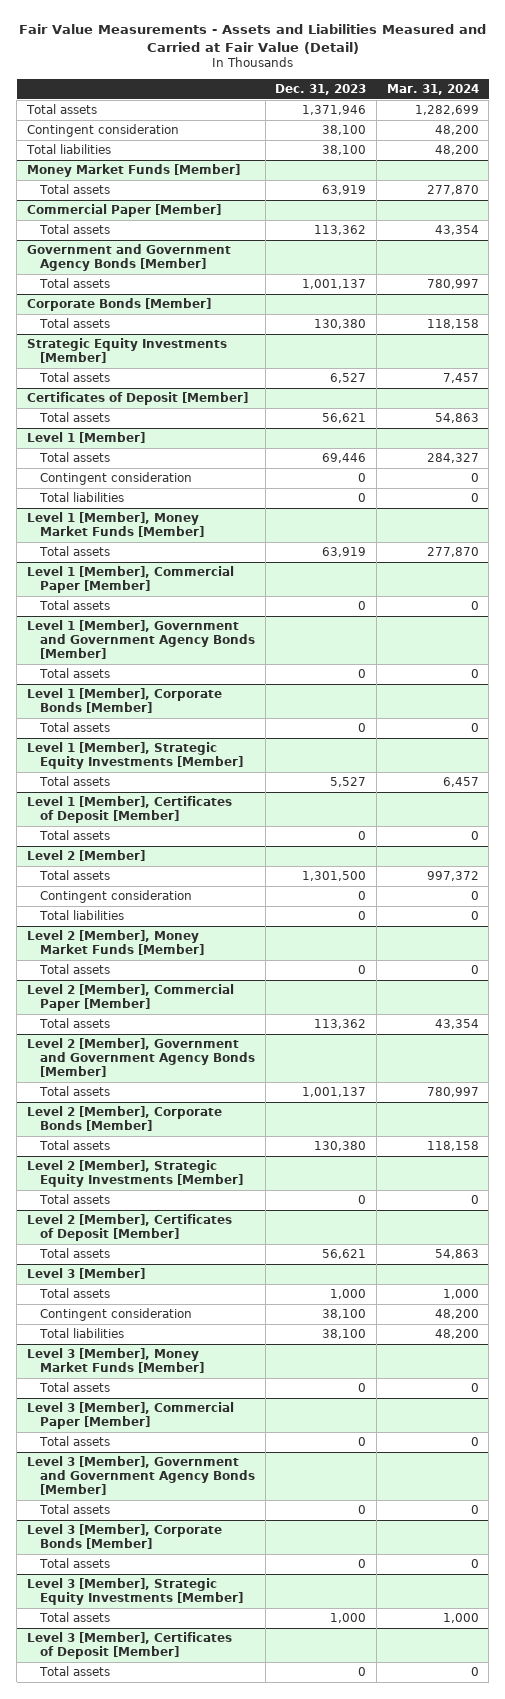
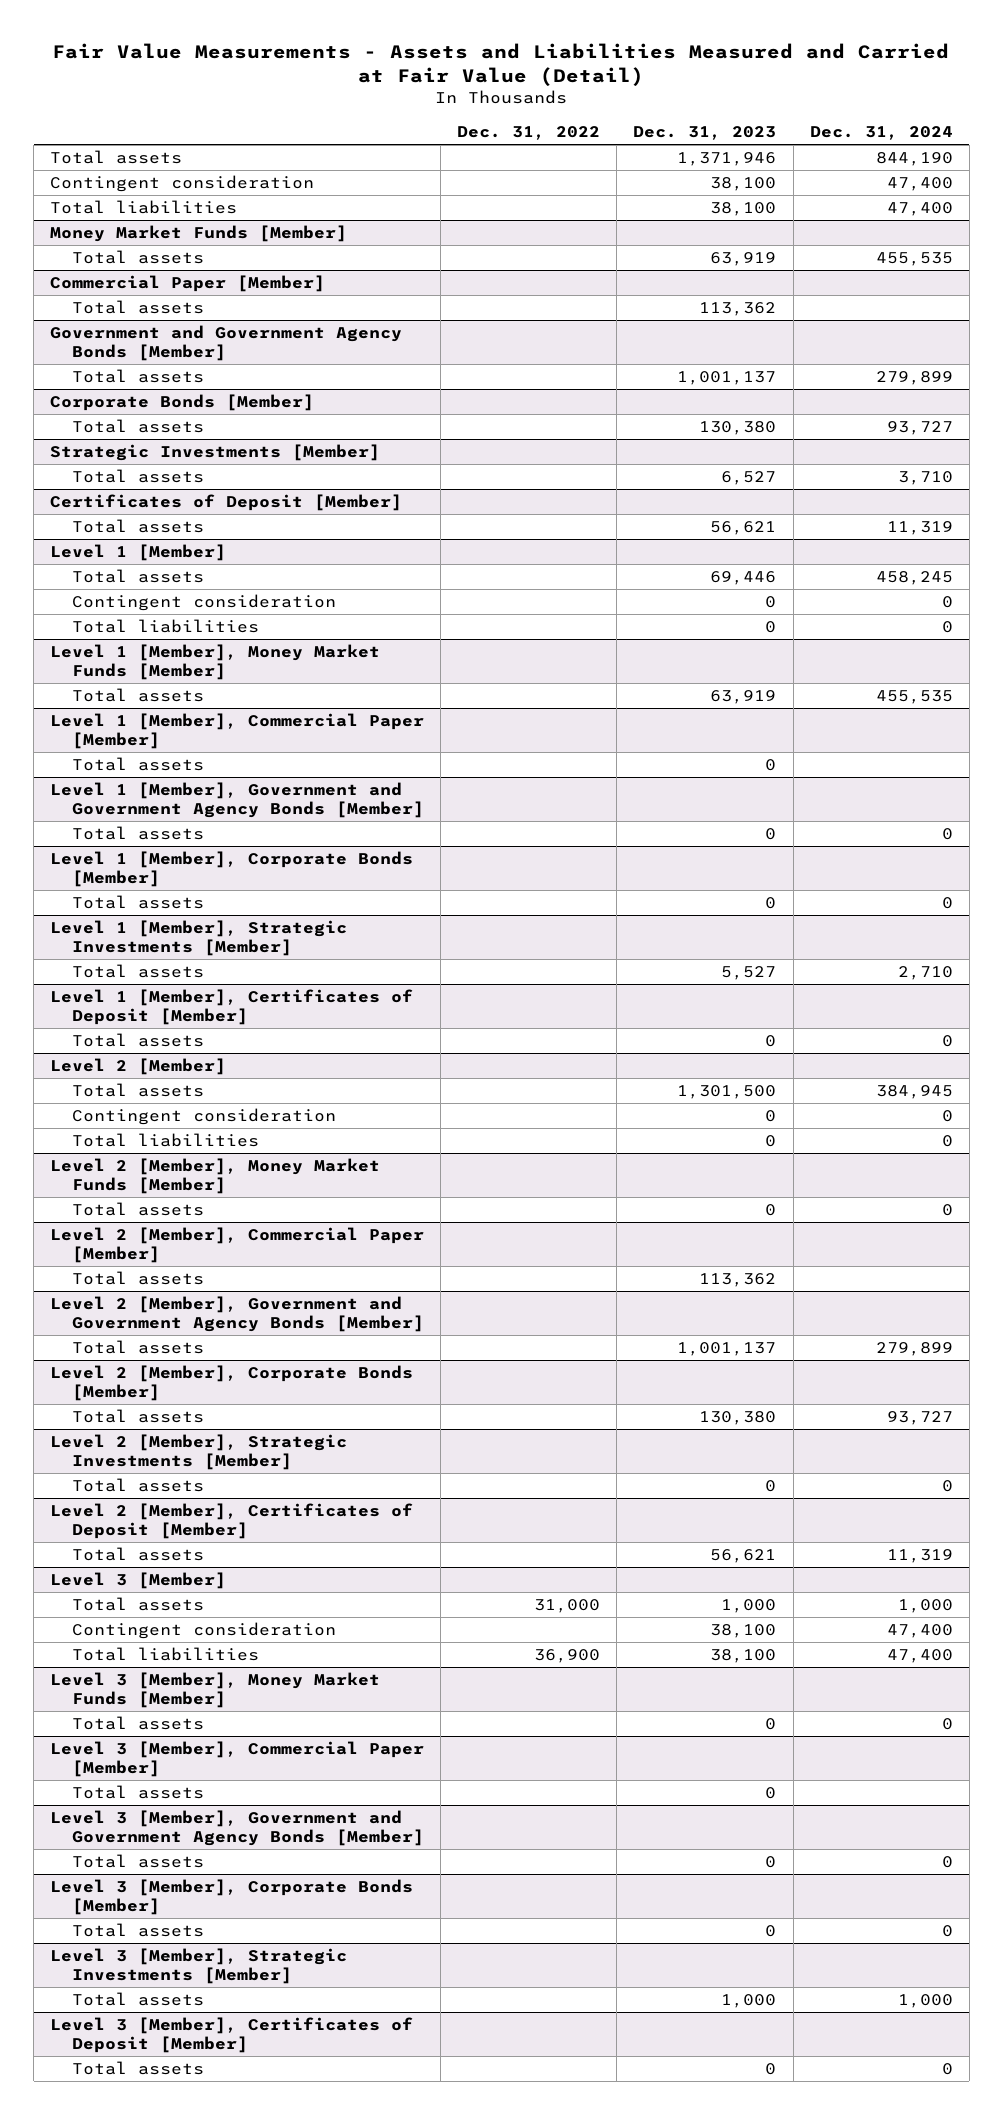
- | Dec. 31, 2023 | Mar. 31, 2024
+ | Dec. 31, 2022 | Dec. 31, 2023 | Dec. 31, 2024
- Strategic Equity Investments [Member]
+ Strategic Investments [Member]
- Level 1 [Member], Strategic Equity Investments [Member]
+ Level 1 [Member], Strategic Investments [Member]
- Level 2 [Member], Strategic Equity Investments [Member]
+ Level 2 [Member], Strategic Investments [Member]
- Level 3 [Member], Strategic Equity Investments [Member]
+ Level 3 [Member], Strategic Investments [Member]

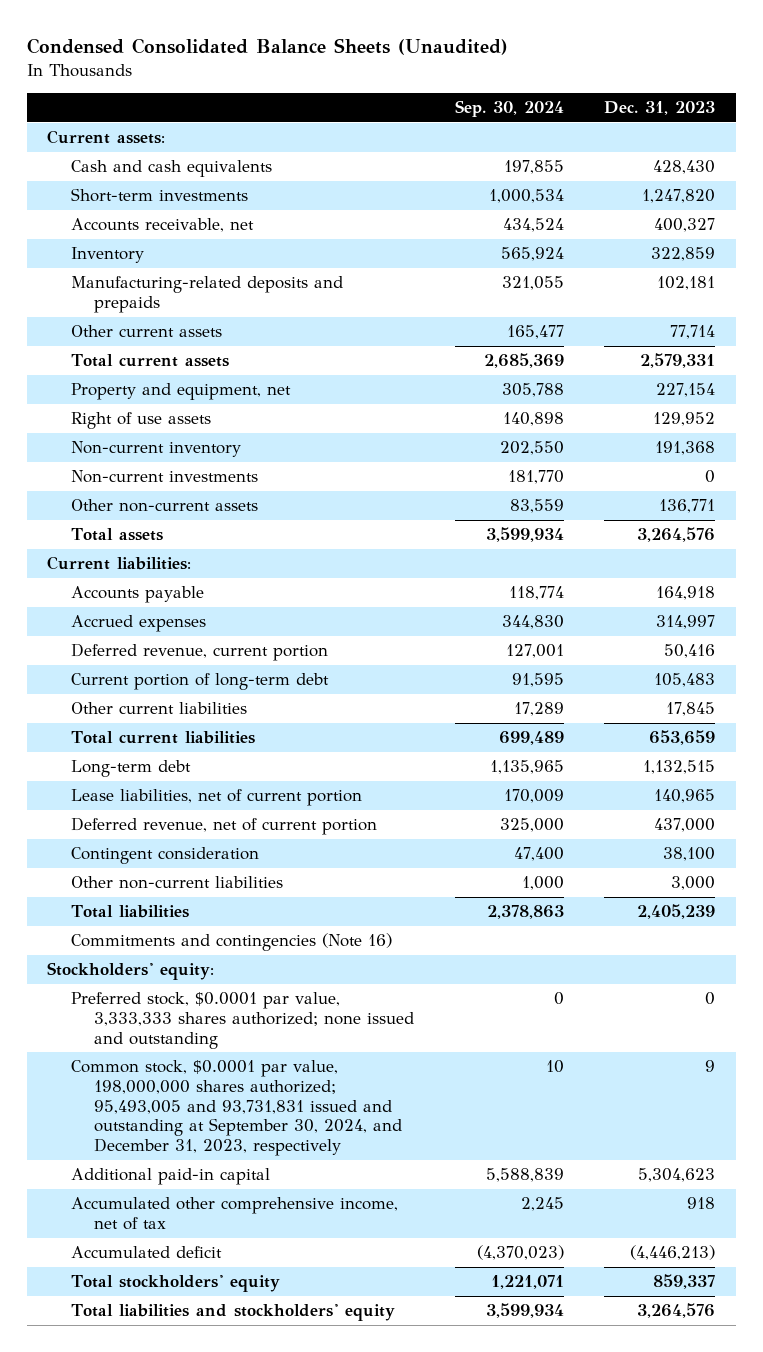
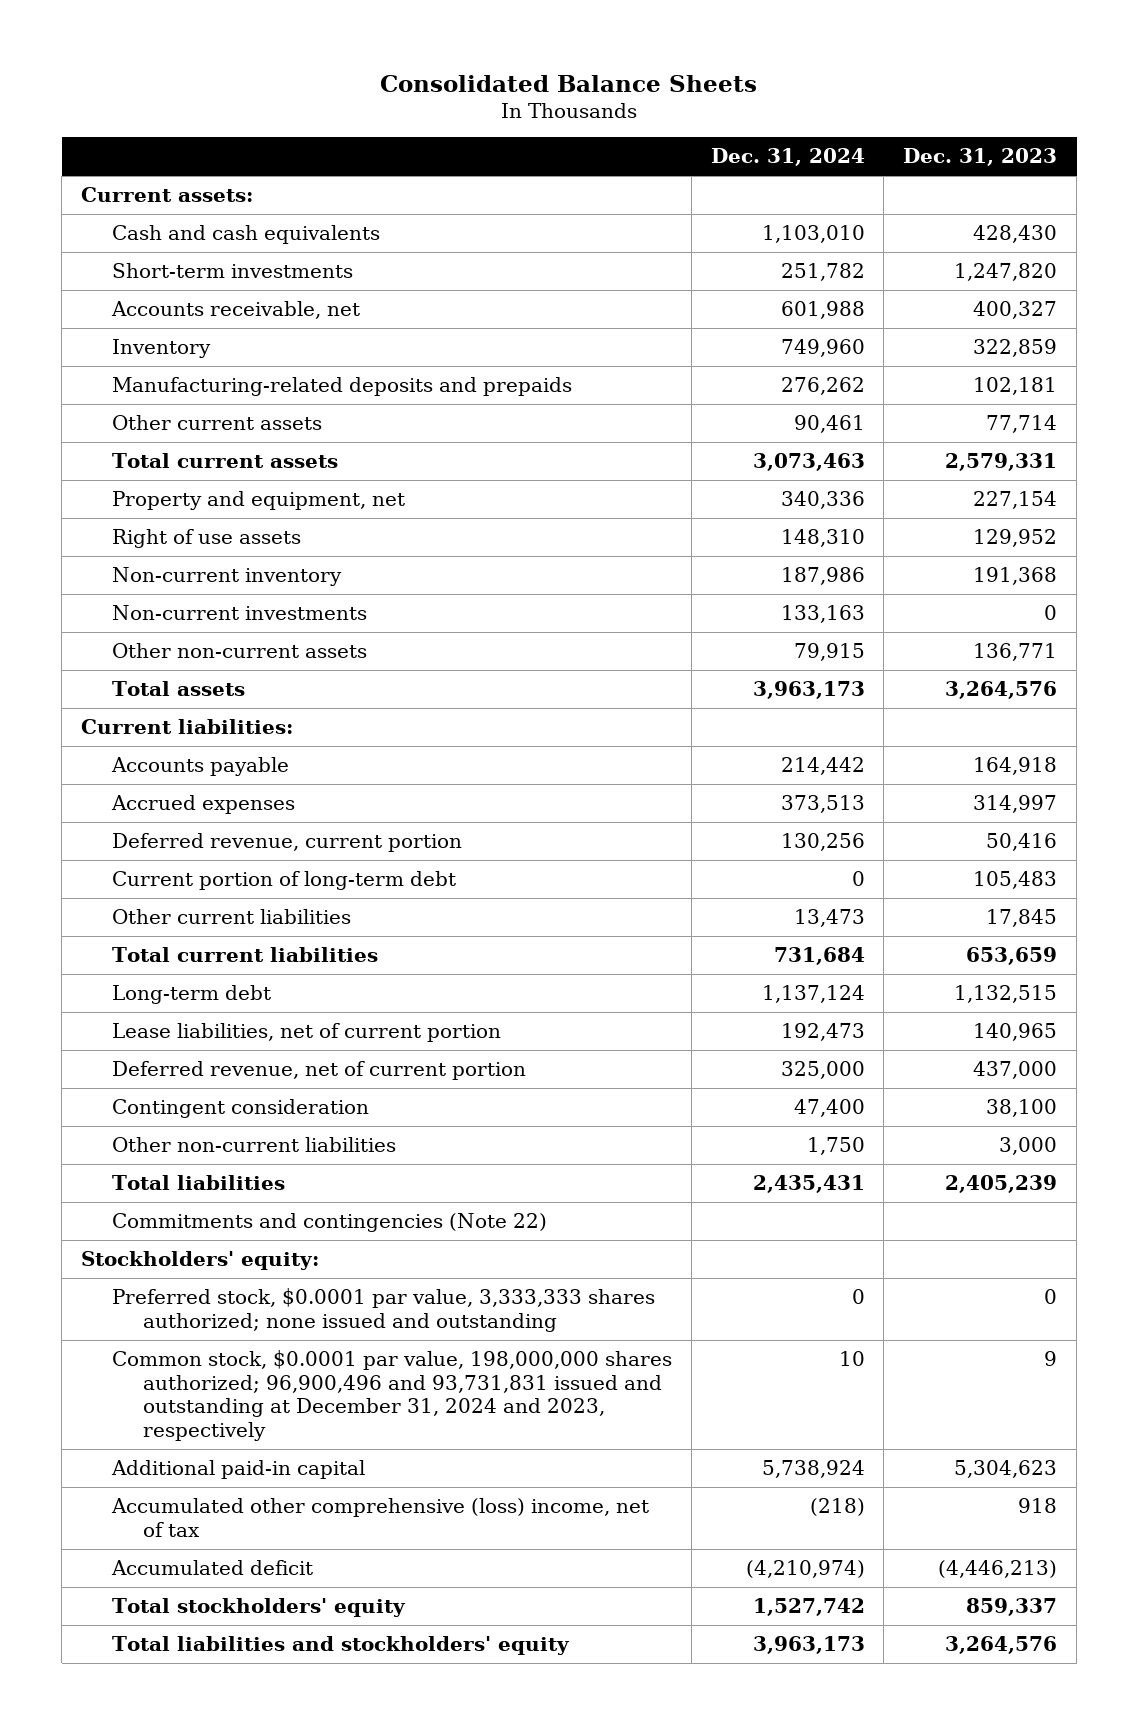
- Condensed Consolidated Balance Sheets (Unaudited)
+ Consolidated Balance Sheets
- | Sep. 30, 2024 | Dec. 31, 2023
+ | Dec. 31, 2024 | Dec. 31, 2023
- Commitments and contingencies (Note 16)
+ Commitments and contingencies (Note 22)
- Common stock, $0.0001 par value, 198,000,000 shares authorized; 95,493,005 and 93,731,831 issued and outstanding at September 30, 2024, and December 31, 2023, respectively | 10 | 9
+ Common stock, $0.0001 par value, 198,000,000 shares authorized; 96,900,496 and 93,731,831 issued and outstanding at December 31, 2024 and 2023, respectively | 10 | 9
- Accumulated other comprehensive income, net of tax | 2,245 | 918
+ Accumulated other comprehensive (loss) income, net of tax | (218) | 918

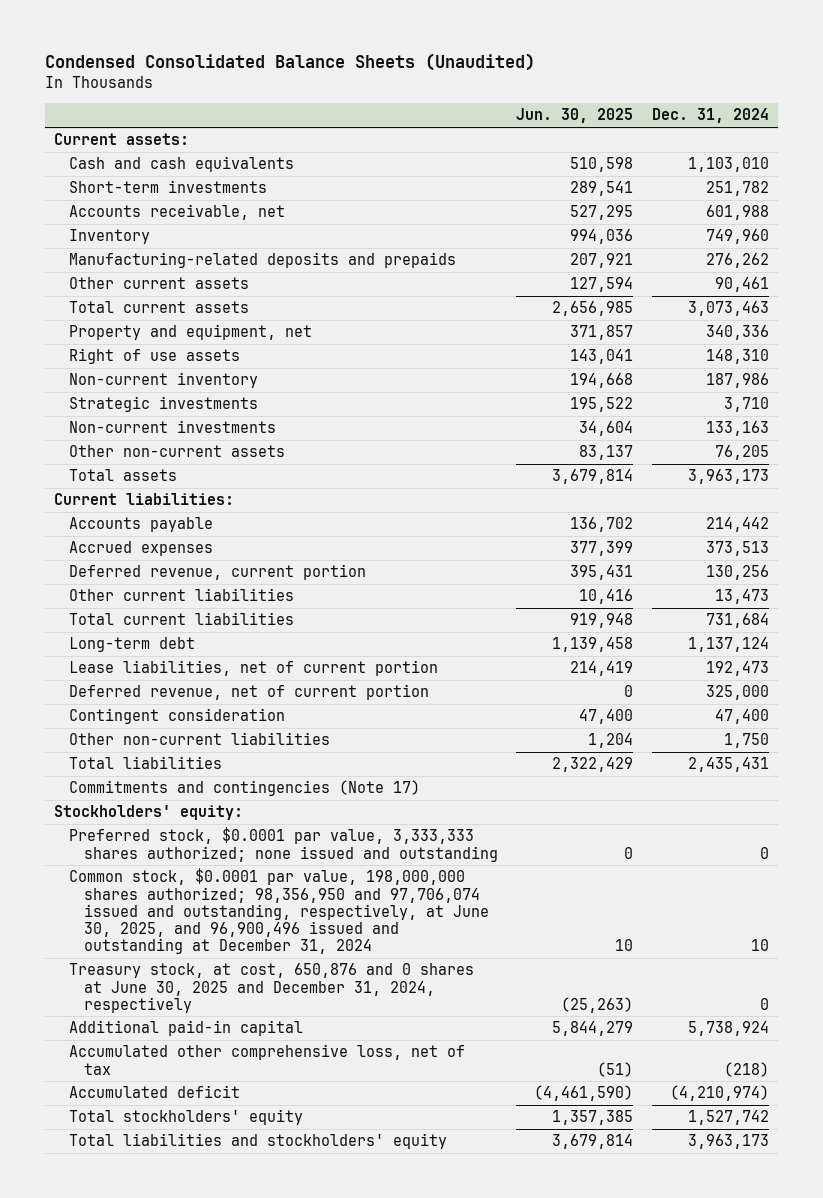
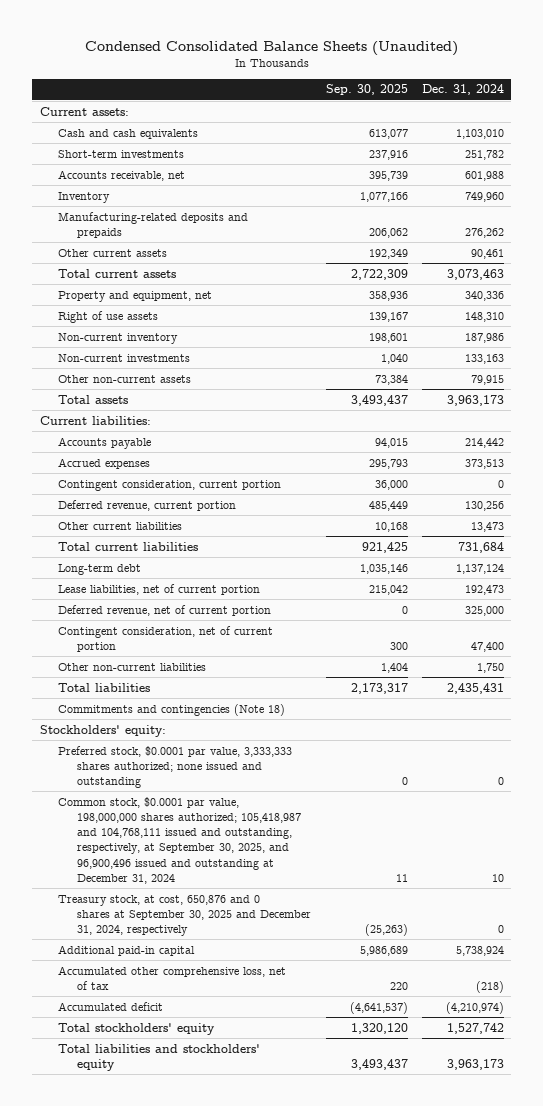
- | Jun. 30, 2025 | Dec. 31, 2024
+ | Sep. 30, 2025 | Dec. 31, 2024
- Strategic investments | 195,522 | 3,710
- Other non-current assets | 83,137 | 76,205
+ Other non-current assets | 73,384 | 79,915
+ Contingent consideration, current portion | 36,000 | 0
- Contingent consideration | 47,400 | 47,400
+ Contingent consideration, net of current portion | 300 | 47,400
- Commitments and contingencies (Note 17)
+ Commitments and contingencies (Note 18)
- Common stock, $0.0001 par value, 198,000,000 shares authorized; 98,356,950 and 97,706,074 issued and outstanding, respectively, at June 30, 2025, and 96,900,496 issued and outstanding at December 31, 2024 | 10 | 10
- Treasury stock, at cost, 650,876 and 0 shares at June 30, 2025 and December 31, 2024, respectively | (25,263) | 0
+ Common stock, $0.0001 par value, 198,000,000 shares authorized; 105,418,987 and 104,768,111 issued and outstanding, respectively, at September 30, 2025, and 96,900,496 issued and outstanding at December 31, 2024 | 11 | 10
+ Treasury stock, at cost, 650,876 and 0 shares at September 30, 2025 and December 31, 2024, respectively | (25,263) | 0

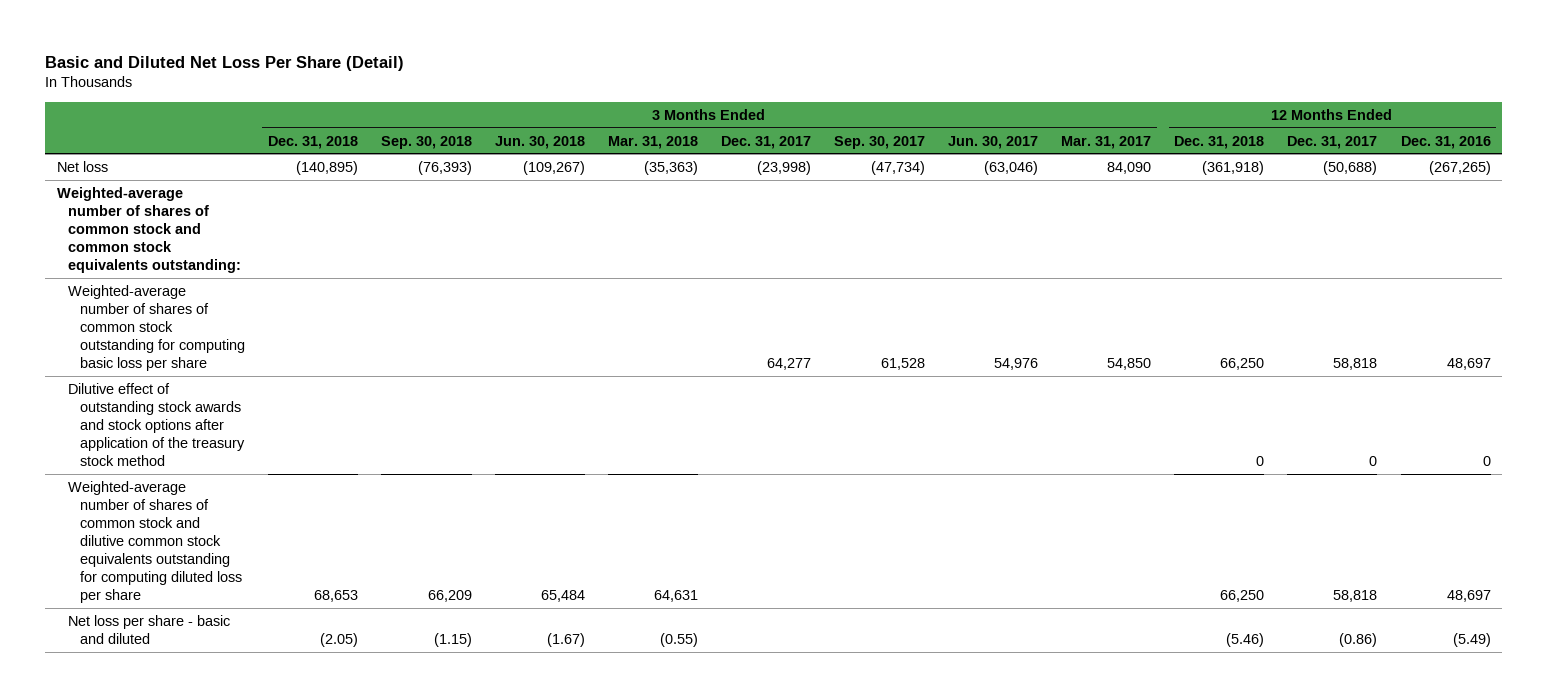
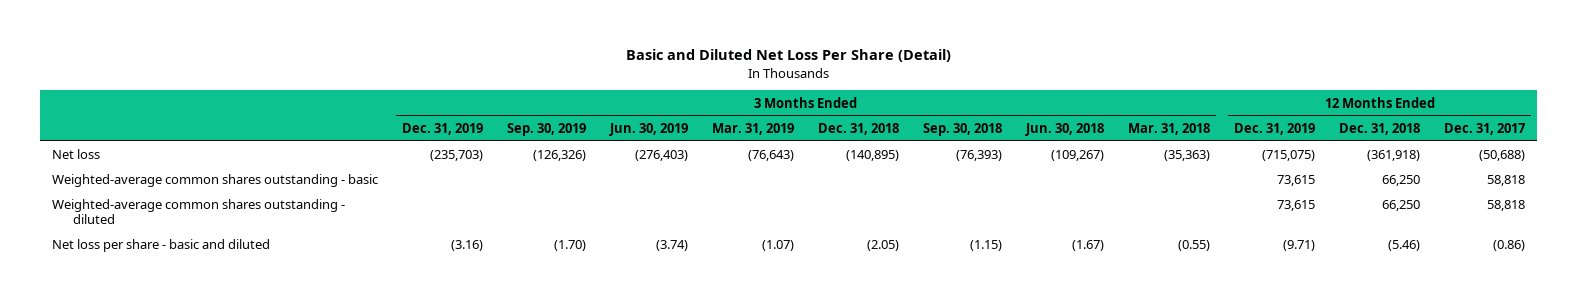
- | 3 Months Ended Dec. 31, 2018 | 3 Months Ended Sep. 30, 2018 | 3 Months Ended Jun. 30, 2018 | 3 Months Ended Mar. 31, 2018 | 3 Months Ended Dec. 31, 2017 | 3 Months Ended Sep. 30, 2017 | 3 Months Ended Jun. 30, 2017 | 3 Months Ended Mar. 31, 2017 | 12 Months Ended Dec. 31, 2018 | 12 Months Ended Dec. 31, 2017 | 12 Months Ended Dec. 31, 2016
+ | 3 Months Ended Dec. 31, 2019 | 3 Months Ended Sep. 30, 2019 | 3 Months Ended Jun. 30, 2019 | 3 Months Ended Mar. 31, 2019 | 3 Months Ended Dec. 31, 2018 | 3 Months Ended Sep. 30, 2018 | 3 Months Ended Jun. 30, 2018 | 3 Months Ended Mar. 31, 2018 | 12 Months Ended Dec. 31, 2019 | 12 Months Ended Dec. 31, 2018 | 12 Months Ended Dec. 31, 2017
- Weighted-average number of shares of common stock and common stock equivalents outstanding:
- Weighted-average number of shares of common stock outstanding for computing basic loss per share | | | | | 64,277 | 61,528 | 54,976 | 54,850 | 66,250 | 58,818 | 48,697
- Dilutive effect of outstanding stock awards and stock options after application of the treasury stock method | | | | | | | | | 0 | 0 | 0
- Weighted-average number of shares of common stock and dilutive common stock equivalents outstanding for computing diluted loss per share | 68,653 | 66,209 | 65,484 | 64,631 | | | | | 66,250 | 58,818 | 48,697
+ Weighted-average common shares outstanding - basic | | | | | | | | | 73,615 | 66,250 | 58,818
+ Weighted-average common shares outstanding - diluted | | | | | | | | | 73,615 | 66,250 | 58,818

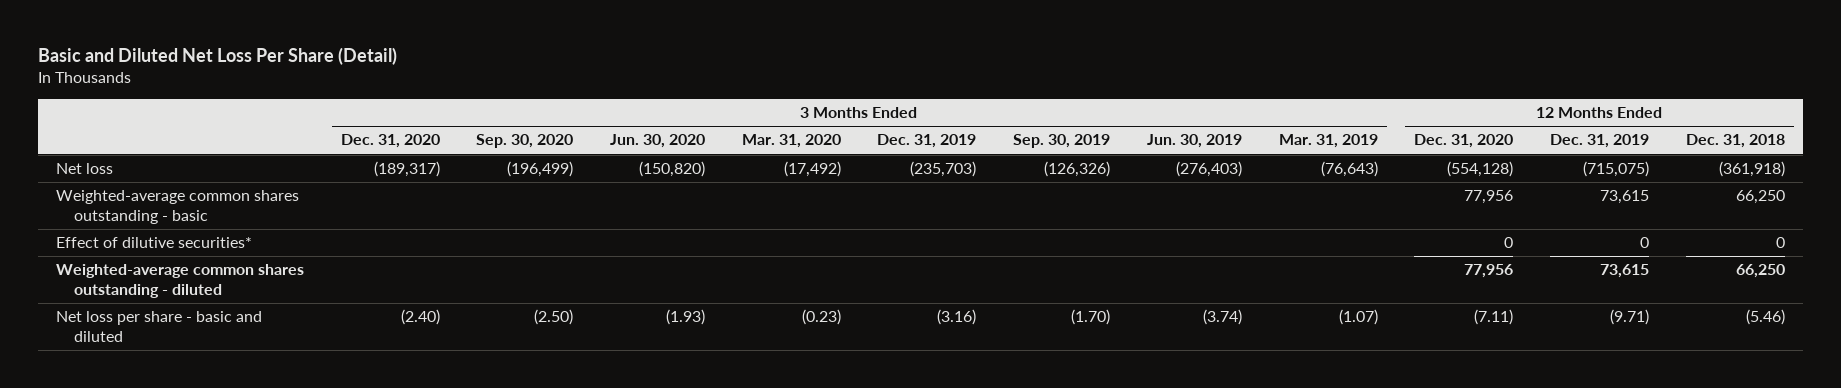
- | 3 Months Ended Dec. 31, 2019 | 3 Months Ended Sep. 30, 2019 | 3 Months Ended Jun. 30, 2019 | 3 Months Ended Mar. 31, 2019 | 3 Months Ended Dec. 31, 2018 | 3 Months Ended Sep. 30, 2018 | 3 Months Ended Jun. 30, 2018 | 3 Months Ended Mar. 31, 2018 | 12 Months Ended Dec. 31, 2019 | 12 Months Ended Dec. 31, 2018 | 12 Months Ended Dec. 31, 2017
+ | 3 Months Ended Dec. 31, 2020 | 3 Months Ended Sep. 30, 2020 | 3 Months Ended Jun. 30, 2020 | 3 Months Ended Mar. 31, 2020 | 3 Months Ended Dec. 31, 2019 | 3 Months Ended Sep. 30, 2019 | 3 Months Ended Jun. 30, 2019 | 3 Months Ended Mar. 31, 2019 | 12 Months Ended Dec. 31, 2020 | 12 Months Ended Dec. 31, 2019 | 12 Months Ended Dec. 31, 2018
+ Effect of dilutive securities* | | | | | | | | | 0 | 0 | 0

